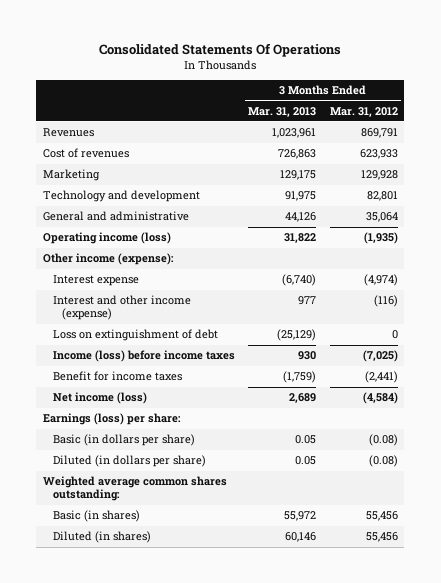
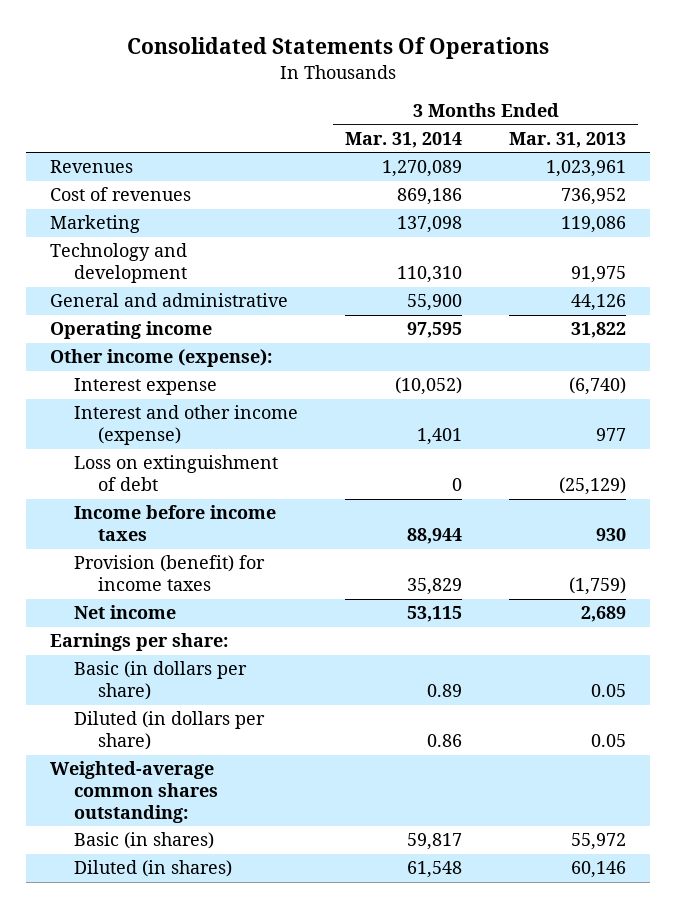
- | 3 Months Ended Mar. 31, 2013 | 3 Months Ended Mar. 31, 2012
+ | 3 Months Ended Mar. 31, 2014 | 3 Months Ended Mar. 31, 2013
- Cost of revenues | 726,863 | 623,933
- Marketing | 129,175 | 129,928
+ Cost of revenues | 869,186 | 736,952
+ Marketing | 137,098 | 119,086
- Operating income (loss) | 31,822 | (1,935)
+ Operating income | 97,595 | 31,822
- Income (loss) before income taxes | 930 | (7,025)
- Benefit for income taxes | (1,759) | (2,441)
- Net income (loss) | 2,689 | (4,584)
- Earnings (loss) per share:
+ Income before income taxes | 88,944 | 930
+ Provision (benefit) for income taxes | 35,829 | (1,759)
+ Net income | 53,115 | 2,689
+ Earnings per share:
- Weighted average common shares outstanding:
+ Weighted-average common shares outstanding:

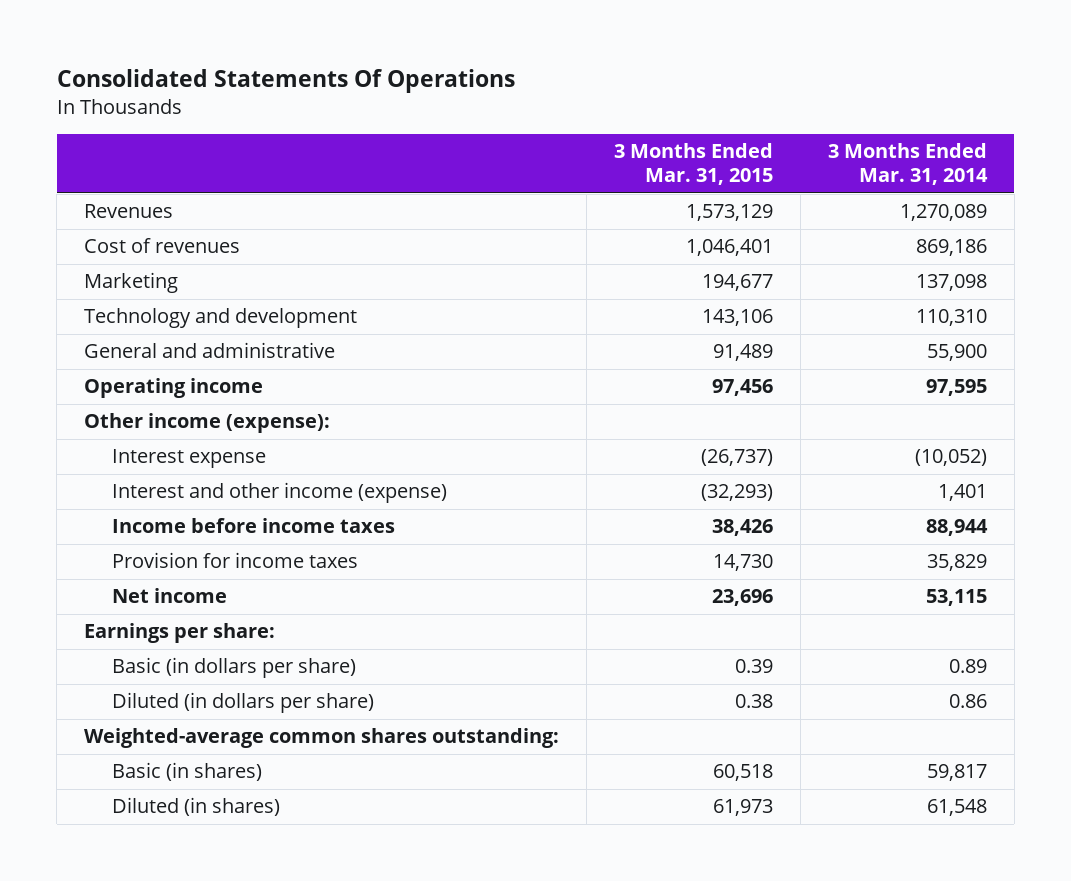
- | 3 Months Ended Mar. 31, 2014 | 3 Months Ended Mar. 31, 2013
+ | 3 Months Ended Mar. 31, 2015 | 3 Months Ended Mar. 31, 2014
- Loss on extinguishment of debt | 0 | (25,129)
- Provision (benefit) for income taxes | 35,829 | (1,759)
+ Provision for income taxes | 14,730 | 35,829

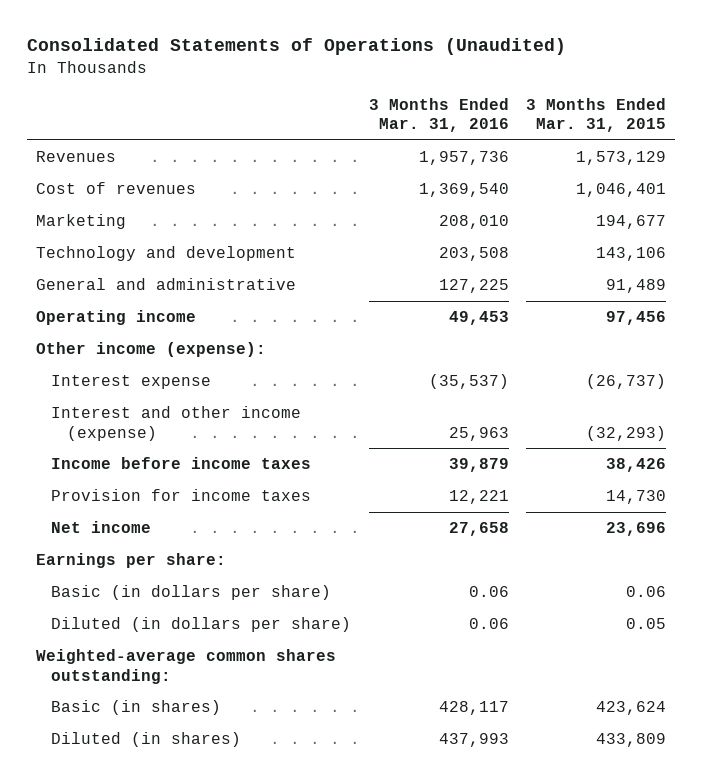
- Consolidated Statements Of Operations
+ Consolidated Statements of Operations (Unaudited)
- | 3 Months Ended Mar. 31, 2015 | 3 Months Ended Mar. 31, 2014
+ | 3 Months Ended Mar. 31, 2016 | 3 Months Ended Mar. 31, 2015
- Basic (in dollars per share) | 0.39 | 0.89
- Diluted (in dollars per share) | 0.38 | 0.86
+ Basic (in dollars per share) | 0.06 | 0.06
+ Diluted (in dollars per share) | 0.06 | 0.05
- Basic (in shares) | 60,518 | 59,817
- Diluted (in shares) | 61,973 | 61,548
+ Basic (in shares) | 428,117 | 423,624
+ Diluted (in shares) | 437,993 | 433,809

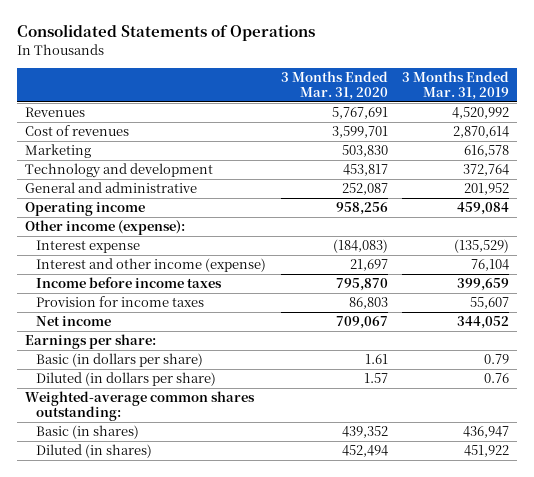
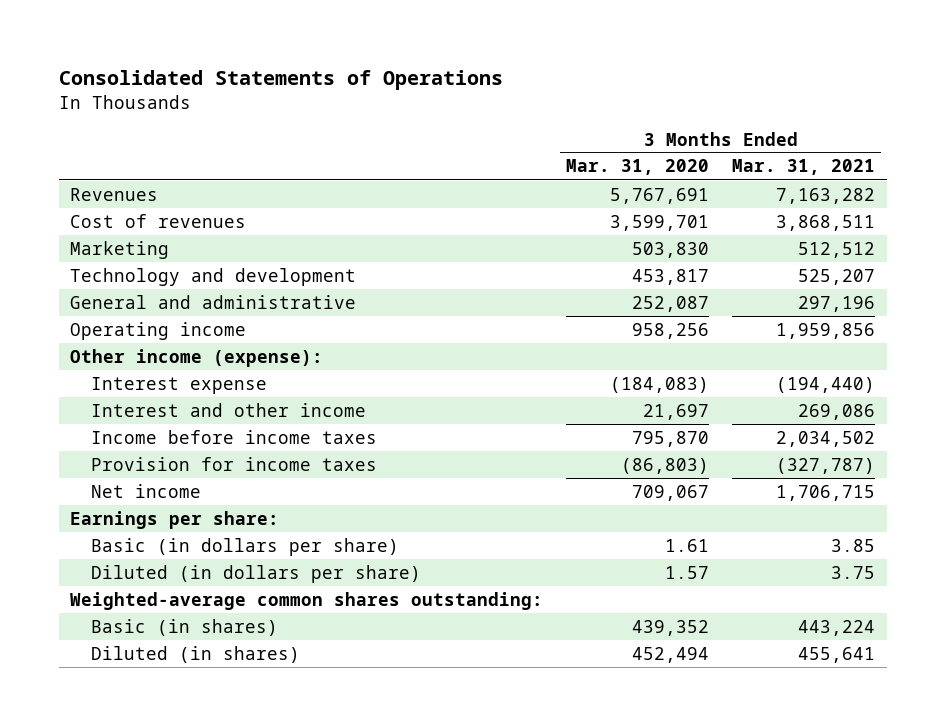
- | 3 Months Ended Mar. 31, 2020 | 3 Months Ended Mar. 31, 2019
+ | 3 Months Ended Mar. 31, 2020 | 3 Months Ended Mar. 31, 2021
- Interest and other income (expense) | 21,697 | 76,104
+ Interest and other income | 21,697 | 269,086
- Provision for income taxes | 86,803 | 55,607
+ Provision for income taxes | (86,803) | (327,787)

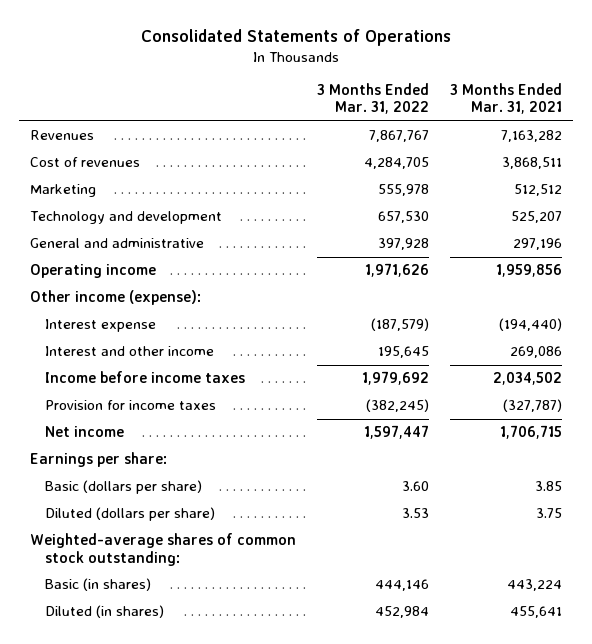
- | 3 Months Ended Mar. 31, 2020 | 3 Months Ended Mar. 31, 2021
+ | 3 Months Ended Mar. 31, 2022 | 3 Months Ended Mar. 31, 2021
- Basic (in dollars per share) | 1.61 | 3.85
- Diluted (in dollars per share) | 1.57 | 3.75
- Weighted-average common shares outstanding:
+ Basic (dollars per share) | 3.60 | 3.85
+ Diluted (dollars per share) | 3.53 | 3.75
+ Weighted-average shares of common stock outstanding:

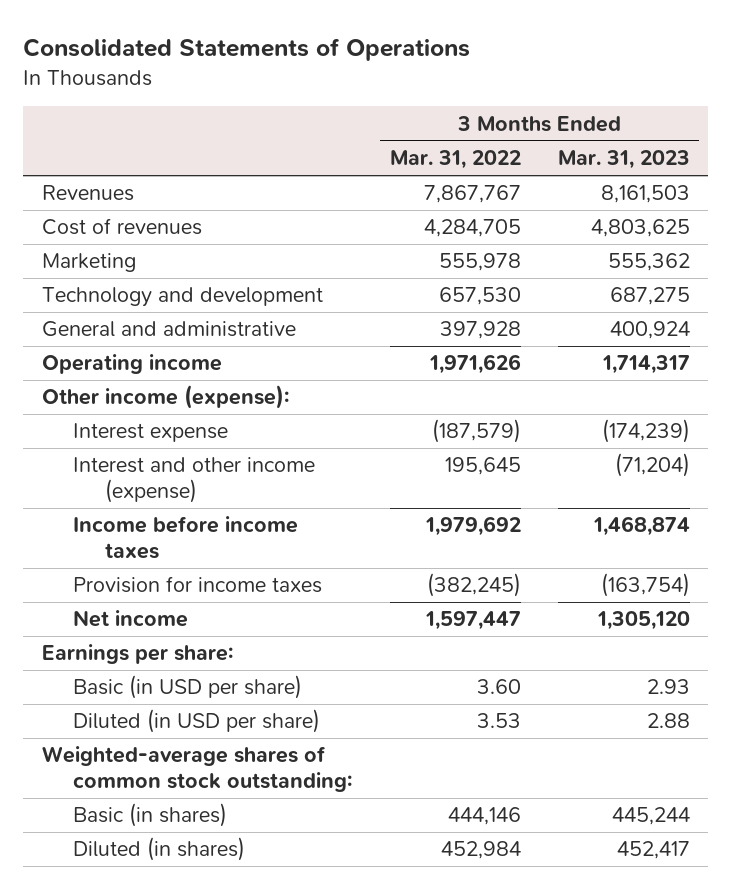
- | 3 Months Ended Mar. 31, 2022 | 3 Months Ended Mar. 31, 2021
+ | 3 Months Ended Mar. 31, 2022 | 3 Months Ended Mar. 31, 2023
- Interest and other income | 195,645 | 269,086
+ Interest and other income (expense) | 195,645 | (71,204)
- Basic (dollars per share) | 3.60 | 3.85
- Diluted (dollars per share) | 3.53 | 3.75
+ Basic (in USD per share) | 3.60 | 2.93
+ Diluted (in USD per share) | 3.53 | 2.88

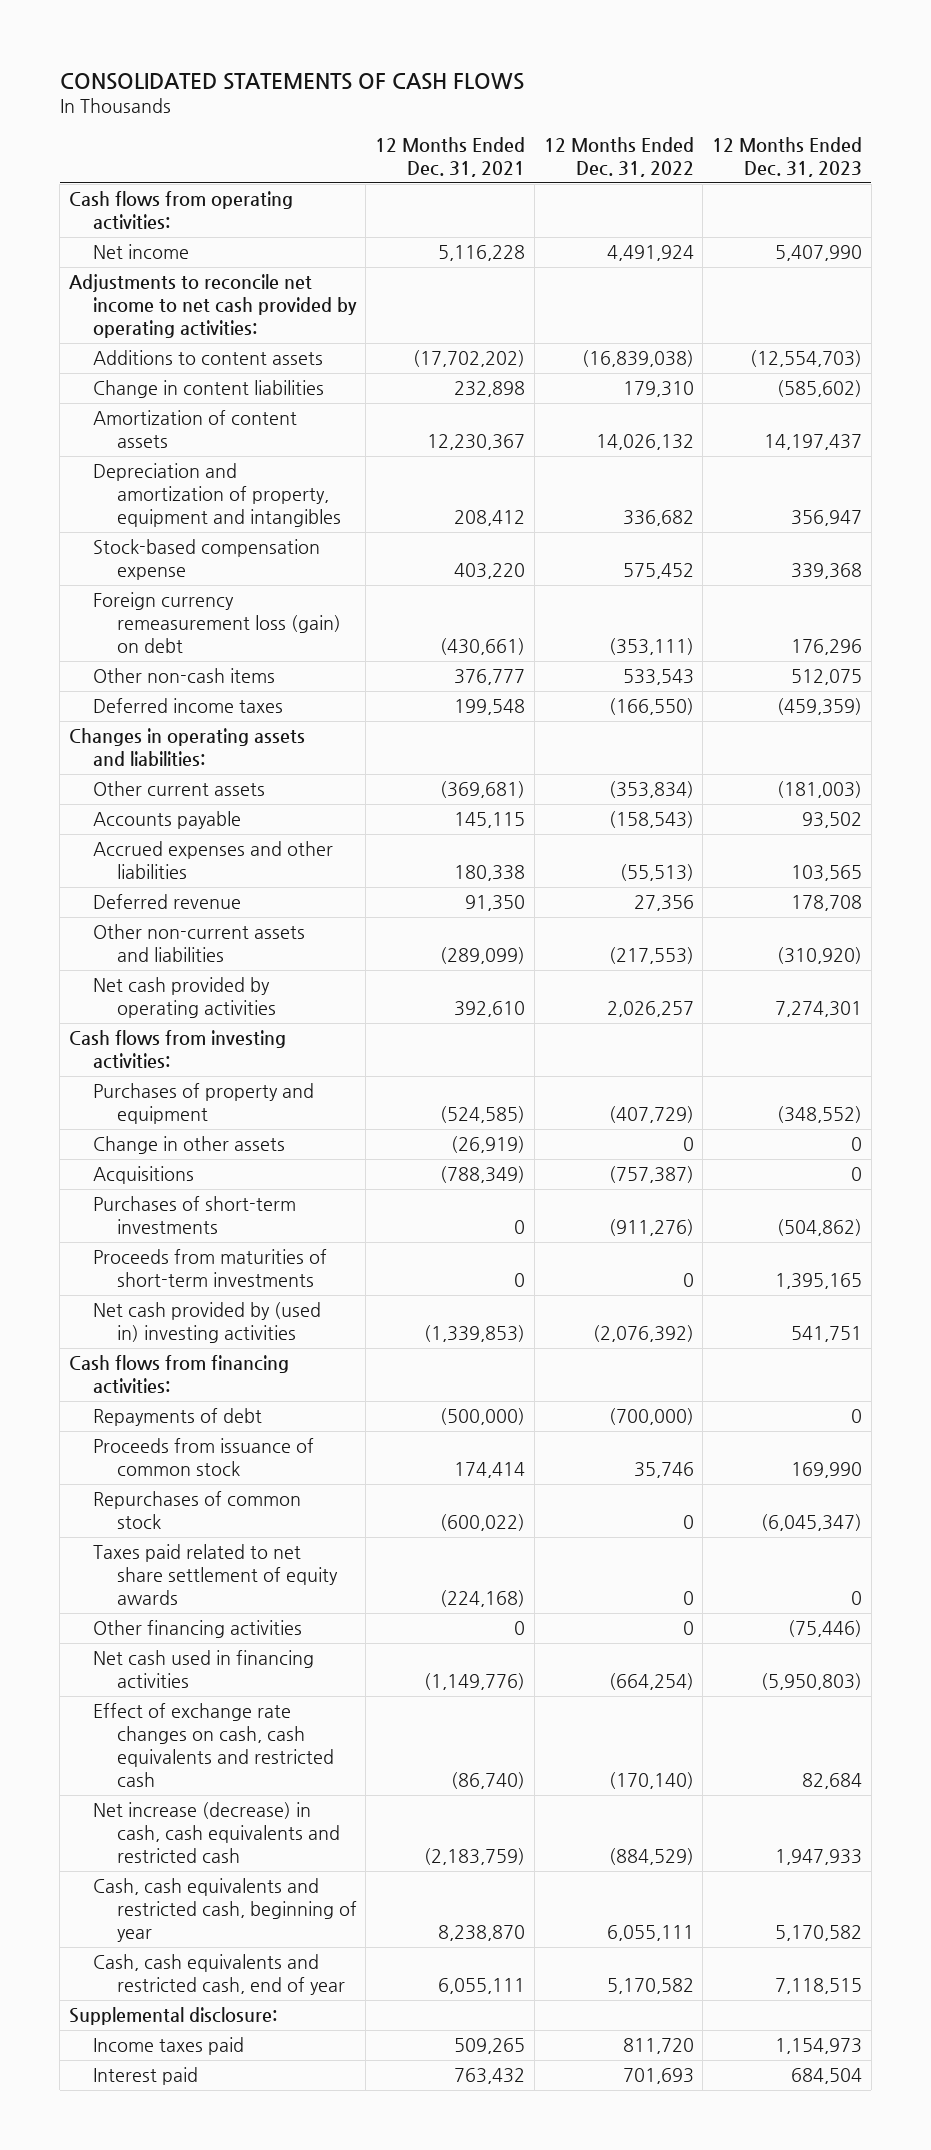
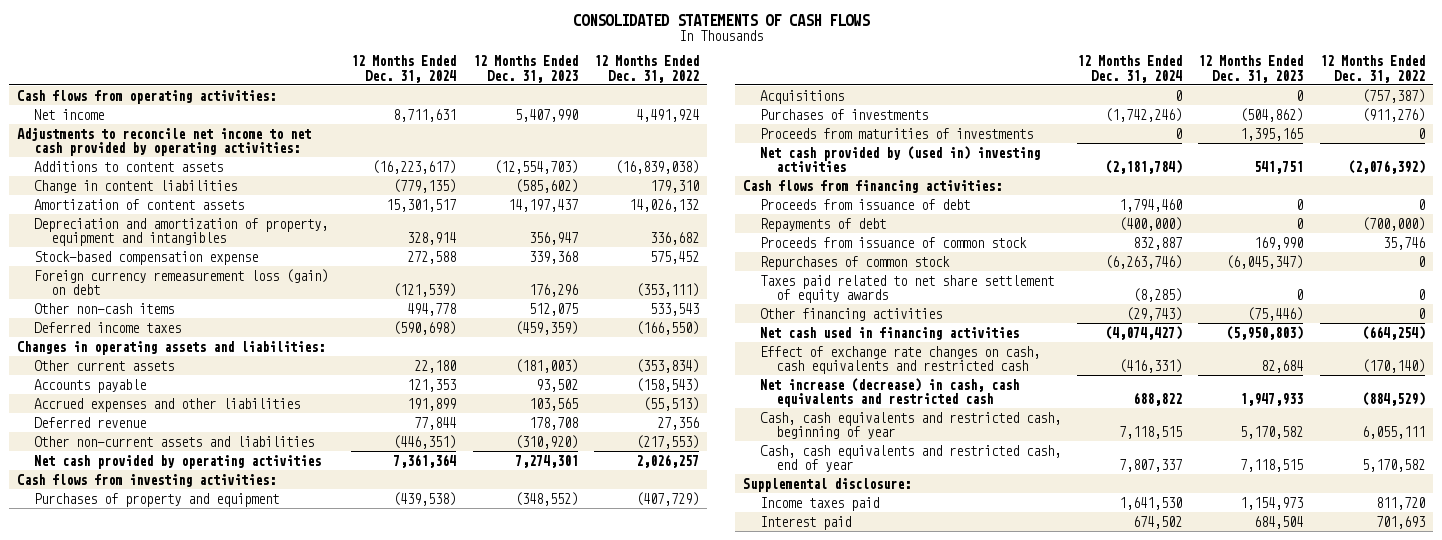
- | 12 Months Ended Dec. 31, 2021 | 12 Months Ended Dec. 31, 2022 | 12 Months Ended Dec. 31, 2023
+ | 12 Months Ended Dec. 31, 2024 | 12 Months Ended Dec. 31, 2023 | 12 Months Ended Dec. 31, 2022
- Change in other assets | (26,919) | 0 | 0
- Purchases of short-term investments | 0 | (911,276) | (504,862)
- Proceeds from maturities of short-term investments | 0 | 0 | 1,395,165
+ Purchases of investments | (1,742,246) | (504,862) | (911,276)
+ Proceeds from maturities of investments | 0 | 1,395,165 | 0
+ Proceeds from issuance of debt | 1,794,460 | 0 | 0

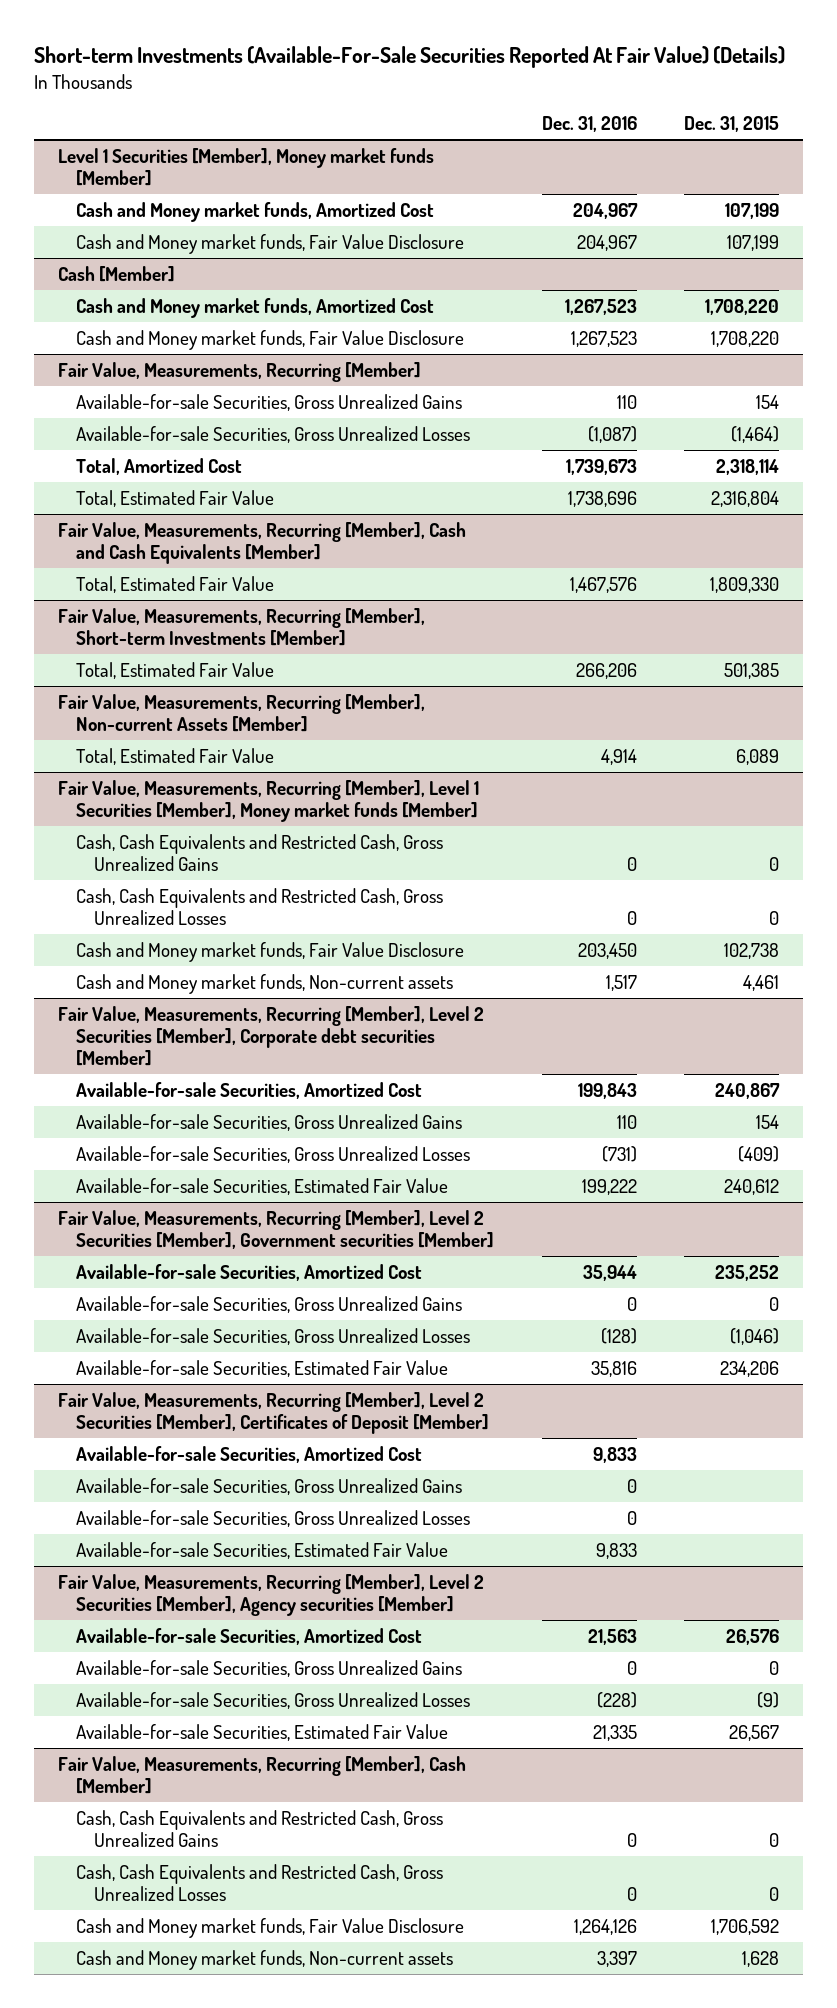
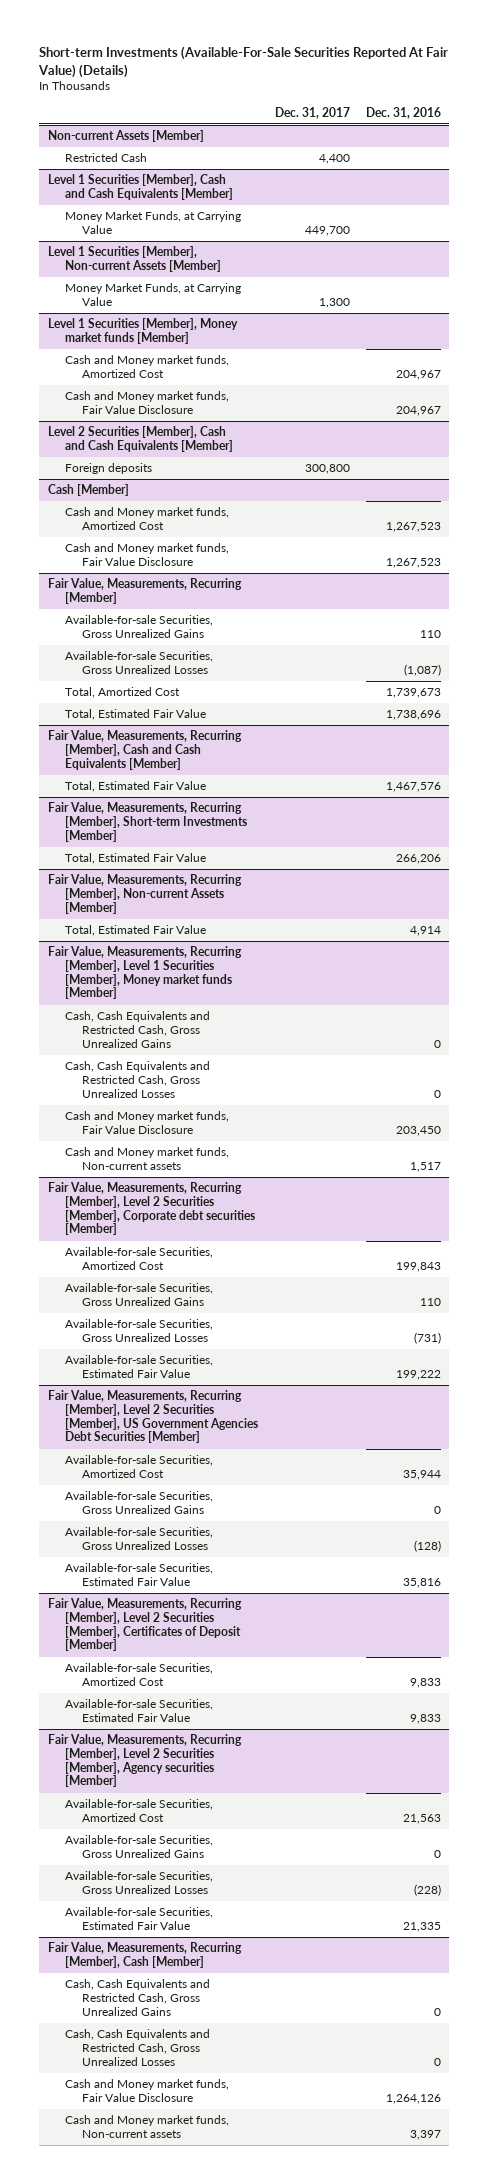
- | Dec. 31, 2016 | Dec. 31, 2015
+ | Dec. 31, 2017 | Dec. 31, 2016
+ Non-current Assets [Member]
+ Restricted Cash | 4,400 |
+ Level 1 Securities [Member], Cash and Cash Equivalents [Member]
+ Money Market Funds, at Carrying Value | 449,700 |
+ Level 1 Securities [Member], Non-current Assets [Member]
+ Money Market Funds, at Carrying Value | 1,300 |
+ Level 2 Securities [Member], Cash and Cash Equivalents [Member]
+ Foreign deposits | 300,800 |
- Fair Value, Measurements, Recurring [Member], Level 2 Securities [Member], Government securities [Member]
+ Fair Value, Measurements, Recurring [Member], Level 2 Securities [Member], US Government Agencies Debt Securities [Member]
@ Fair Value, Measurements, Recurring [Member], Level 2 Securities [Member], Certificates of Deposit [Member]
- Available-for-sale Securities, Gross Unrealized Gains | 0 |
- Available-for-sale Securities, Gross Unrealized Losses | 0 |

